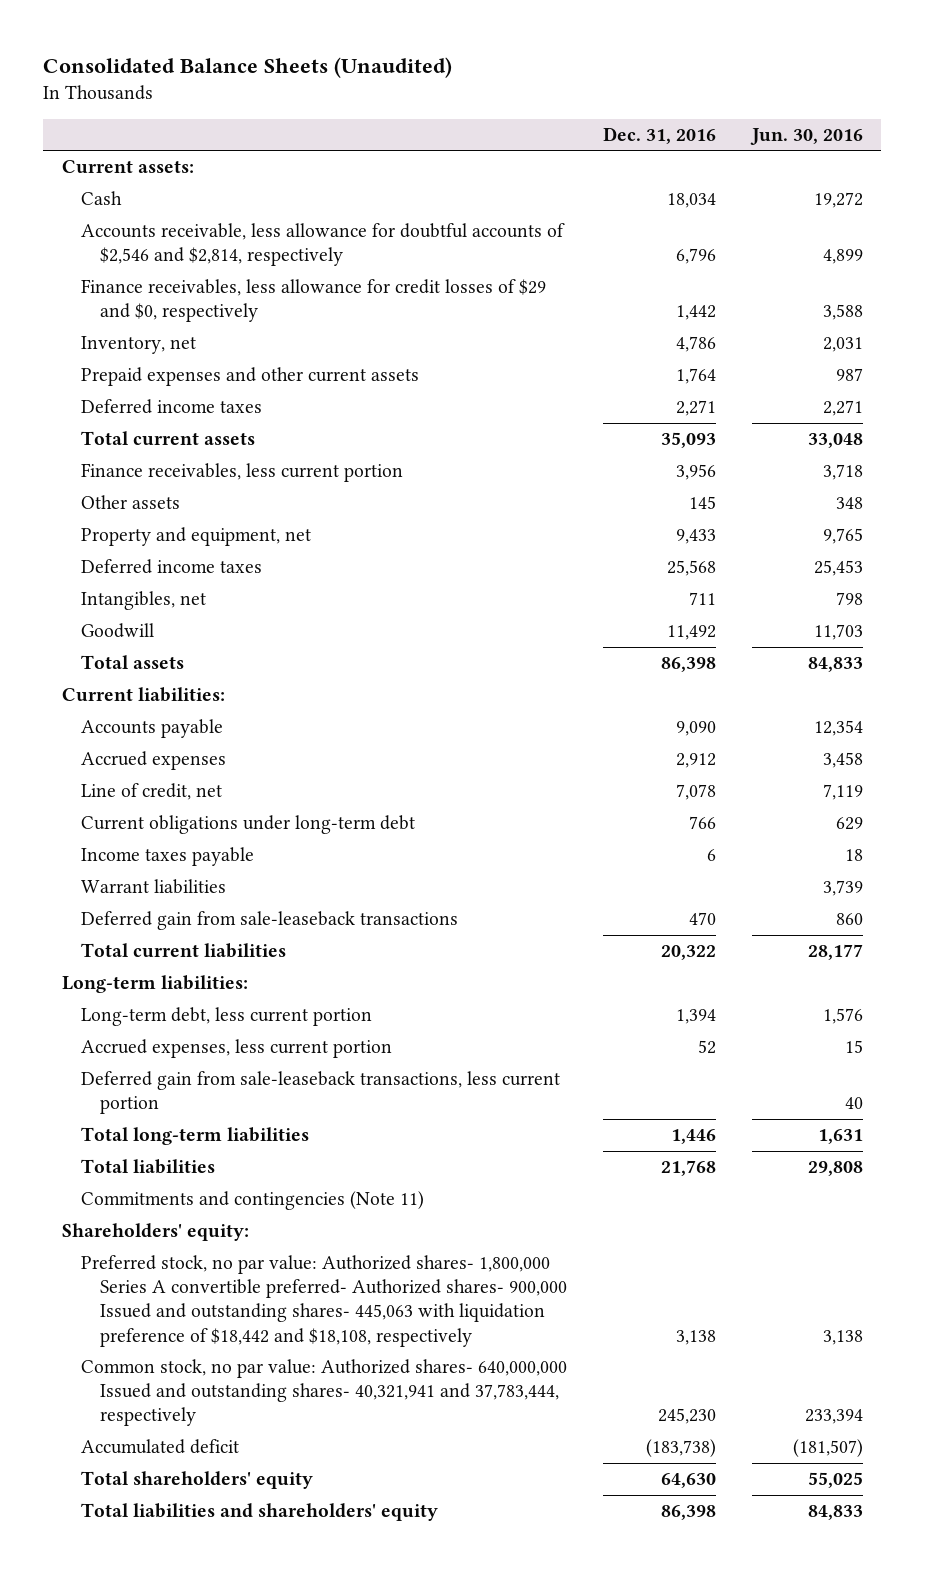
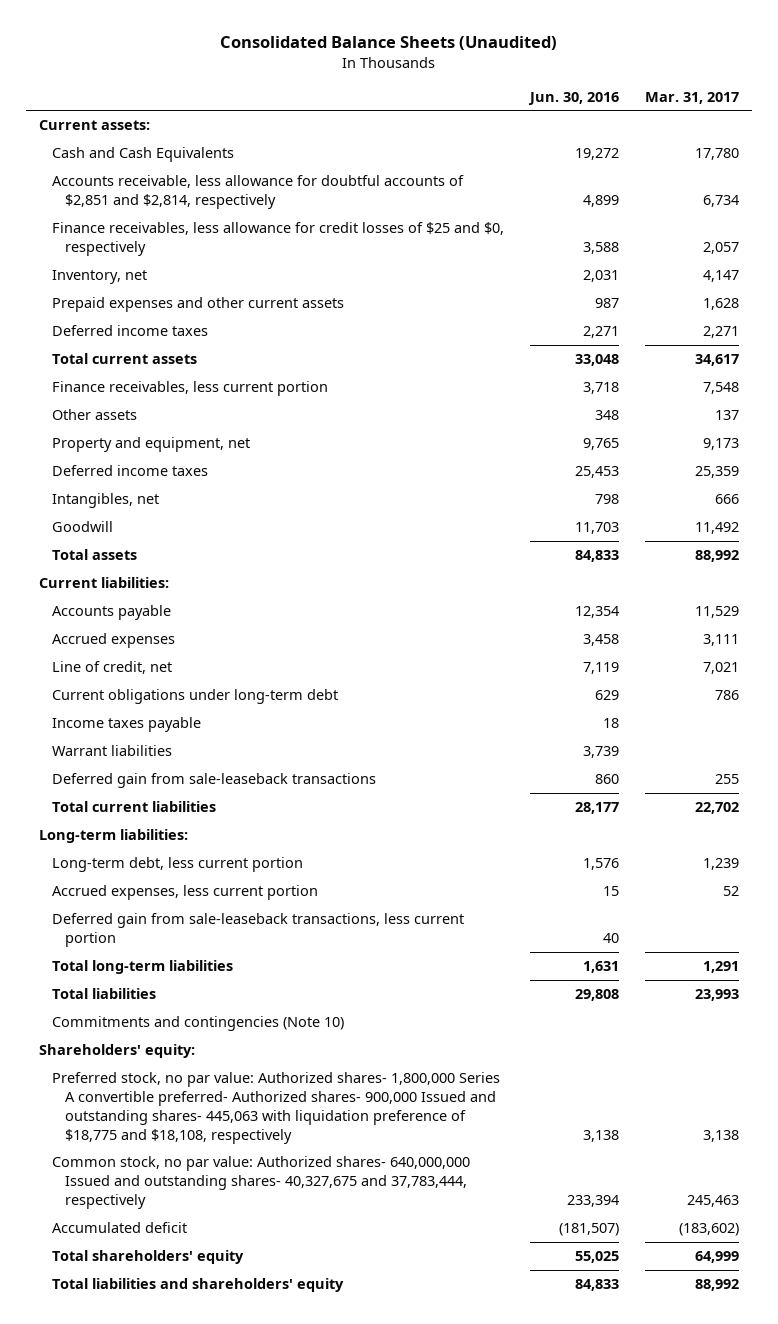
- | Dec. 31, 2016 | Jun. 30, 2016
+ | Jun. 30, 2016 | Mar. 31, 2017
- Cash | 18,034 | 19,272
- Accounts receivable, less allowance for doubtful accounts of $2,546 and $2,814, respectively | 6,796 | 4,899
- Finance receivables, less allowance for credit losses of $29 and $0, respectively | 1,442 | 3,588
+ Cash and Cash Equivalents | 19,272 | 17,780
+ Accounts receivable, less allowance for doubtful accounts of $2,851 and $2,814, respectively | 4,899 | 6,734
+ Finance receivables, less allowance for credit losses of $25 and $0, respectively | 3,588 | 2,057
- Commitments and contingencies (Note 11)
+ Commitments and contingencies (Note 10)
- Preferred stock, no par value: Authorized shares- 1,800,000 Series A convertible preferred- Authorized shares- 900,000 Issued and outstanding shares- 445,063 with liquidation preference of $18,442 and $18,108, respectively | 3,138 | 3,138
- Common stock, no par value: Authorized shares- 640,000,000 Issued and outstanding shares- 40,321,941 and 37,783,444, respectively | 245,230 | 233,394
+ Preferred stock, no par value: Authorized shares- 1,800,000 Series A convertible preferred- Authorized shares- 900,000 Issued and outstanding shares- 445,063 with liquidation preference of $18,775 and $18,108, respectively | 3,138 | 3,138
+ Common stock, no par value: Authorized shares- 640,000,000 Issued and outstanding shares- 40,327,675 and 37,783,444, respectively | 233,394 | 245,463

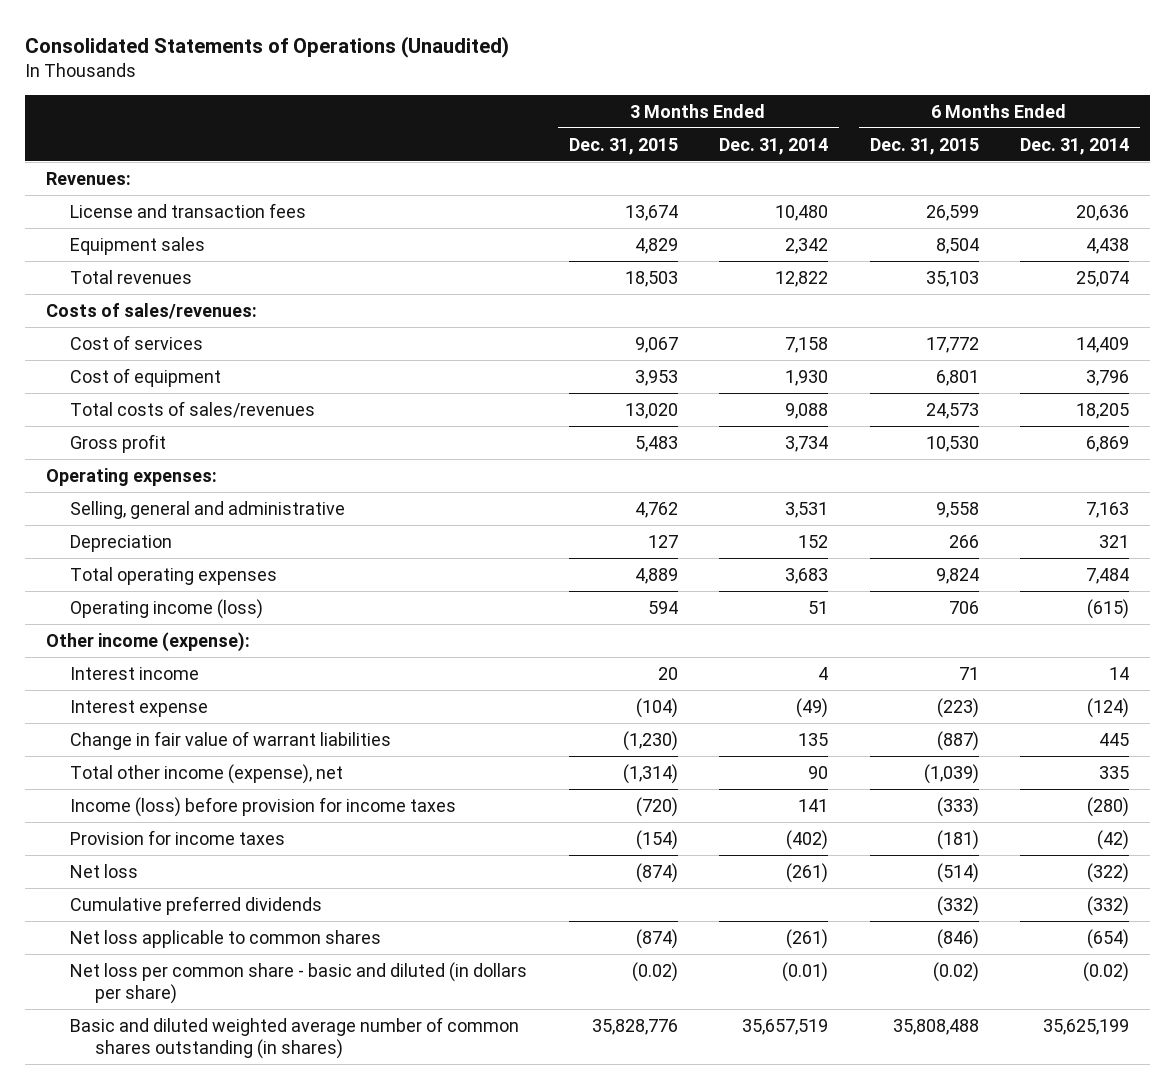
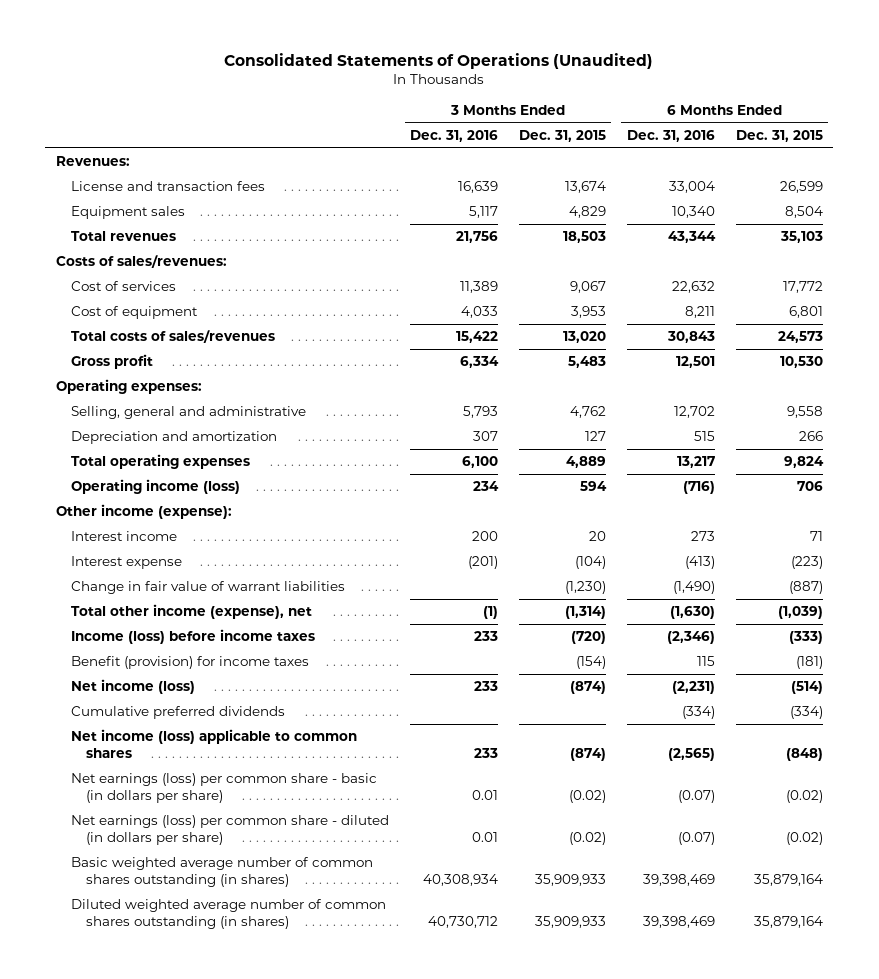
- | 3 Months Ended Dec. 31, 2015 | 3 Months Ended Dec. 31, 2014 | 6 Months Ended Dec. 31, 2015 | 6 Months Ended Dec. 31, 2014
+ | 3 Months Ended Dec. 31, 2016 | 3 Months Ended Dec. 31, 2015 | 6 Months Ended Dec. 31, 2016 | 6 Months Ended Dec. 31, 2015
- Depreciation | 127 | 152 | 266 | 321
+ Depreciation and amortization | 307 | 127 | 515 | 266
- Income (loss) before provision for income taxes | (720) | 141 | (333) | (280)
- Provision for income taxes | (154) | (402) | (181) | (42)
- Net loss | (874) | (261) | (514) | (322)
- Cumulative preferred dividends | | | (332) | (332)
- Net loss applicable to common shares | (874) | (261) | (846) | (654)
- Net loss per common share - basic and diluted (in dollars per share) | (0.02) | (0.01) | (0.02) | (0.02)
- Basic and diluted weighted average number of common shares outstanding (in shares) | 35,828,776 | 35,657,519 | 35,808,488 | 35,625,199
+ Income (loss) before income taxes | 233 | (720) | (2,346) | (333)
+ Benefit (provision) for income taxes | | (154) | 115 | (181)
+ Net income (loss) | 233 | (874) | (2,231) | (514)
+ Cumulative preferred dividends | | | (334) | (334)
+ Net income (loss) applicable to common shares | 233 | (874) | (2,565) | (848)
+ Net earnings (loss) per common share - basic (in dollars per share) | 0.01 | (0.02) | (0.07) | (0.02)
+ Net earnings (loss) per common share - diluted (in dollars per share) | 0.01 | (0.02) | (0.07) | (0.02)
+ Basic weighted average number of common shares outstanding (in shares) | 40,308,934 | 35,909,933 | 39,398,469 | 35,879,164
+ Diluted weighted average number of common shares outstanding (in shares) | 40,730,712 | 35,909,933 | 39,398,469 | 35,879,164

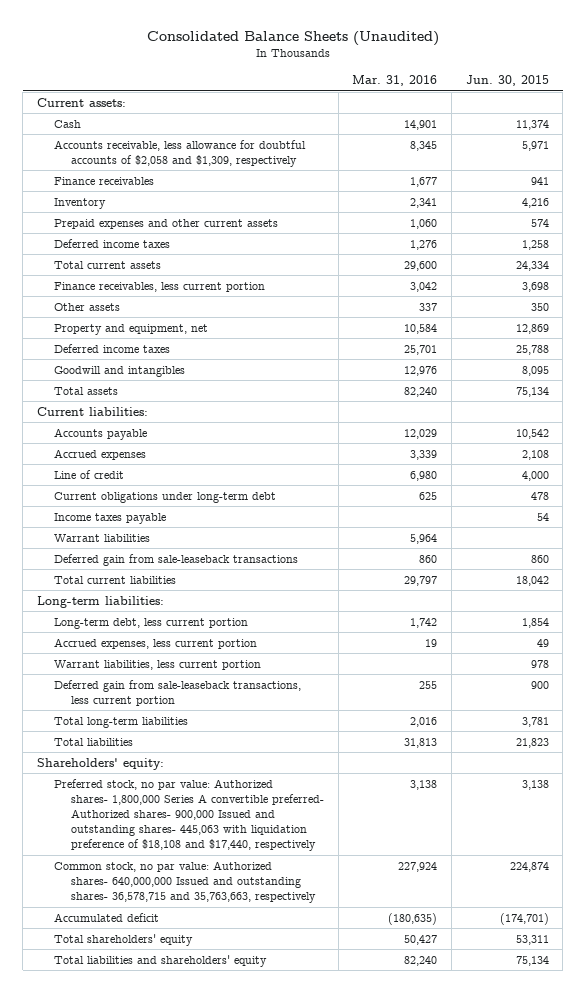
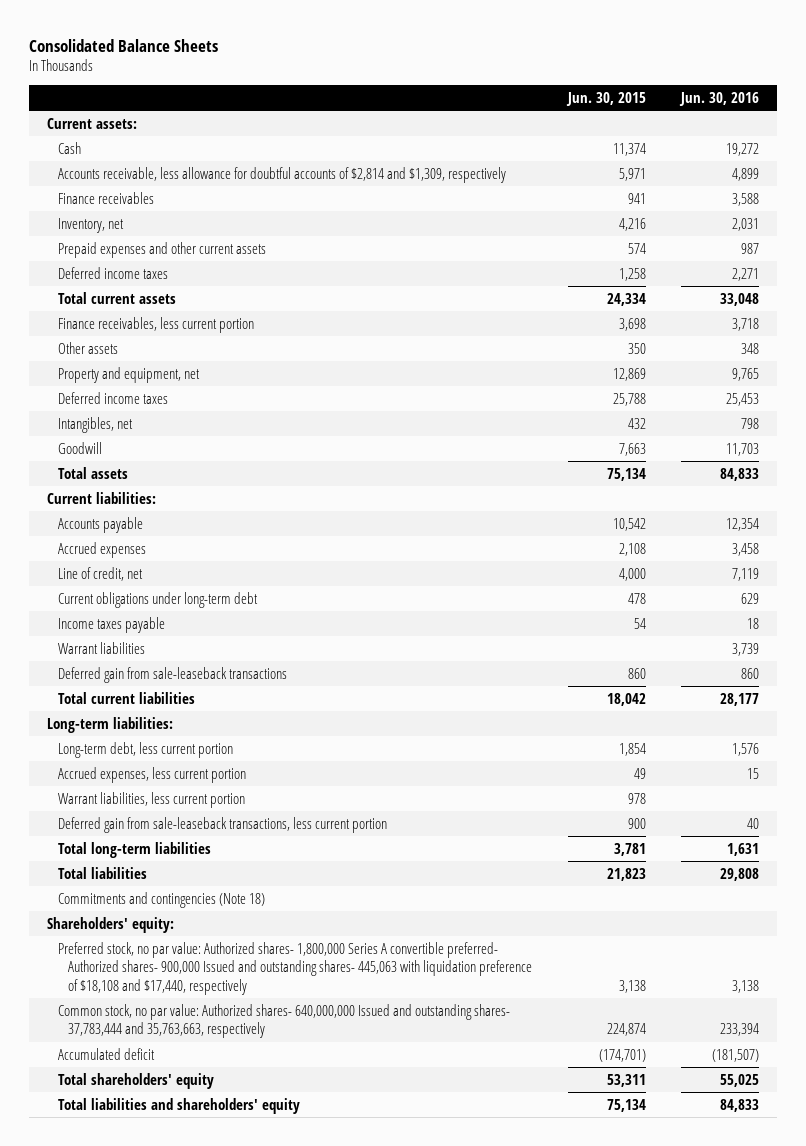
- Consolidated Balance Sheets (Unaudited)
+ Consolidated Balance Sheets
- | Mar. 31, 2016 | Jun. 30, 2015
+ | Jun. 30, 2015 | Jun. 30, 2016
- Accounts receivable, less allowance for doubtful accounts of $2,058 and $1,309, respectively | 8,345 | 5,971
+ Accounts receivable, less allowance for doubtful accounts of $2,814 and $1,309, respectively | 5,971 | 4,899
- Inventory | 2,341 | 4,216
+ Inventory, net | 4,216 | 2,031
- Goodwill and intangibles | 12,976 | 8,095
+ Intangibles, net | 432 | 798
+ Goodwill | 7,663 | 11,703
- Line of credit | 6,980 | 4,000
+ Line of credit, net | 4,000 | 7,119
+ Commitments and contingencies (Note 18)
- Common stock, no par value: Authorized shares- 640,000,000 Issued and outstanding shares- 36,578,715 and 35,763,663, respectively | 227,924 | 224,874
+ Common stock, no par value: Authorized shares- 640,000,000 Issued and outstanding shares- 37,783,444 and 35,763,663, respectively | 224,874 | 233,394

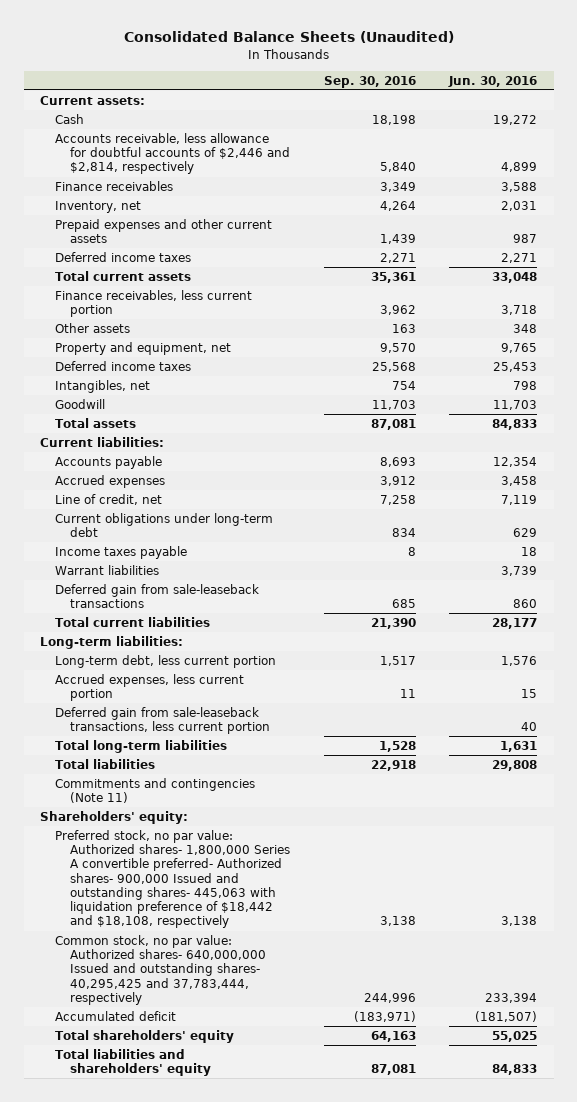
- Consolidated Balance Sheets
+ Consolidated Balance Sheets (Unaudited)
- | Jun. 30, 2015 | Jun. 30, 2016
+ | Sep. 30, 2016 | Jun. 30, 2016
- Accounts receivable, less allowance for doubtful accounts of $2,814 and $1,309, respectively | 5,971 | 4,899
+ Accounts receivable, less allowance for doubtful accounts of $2,446 and $2,814, respectively | 5,840 | 4,899
- Warrant liabilities, less current portion | 978 |
- Commitments and contingencies (Note 18)
+ Commitments and contingencies (Note 11)
- Preferred stock, no par value: Authorized shares- 1,800,000 Series A convertible preferred- Authorized shares- 900,000 Issued and outstanding shares- 445,063 with liquidation preference of $18,108 and $17,440, respectively | 3,138 | 3,138
- Common stock, no par value: Authorized shares- 640,000,000 Issued and outstanding shares- 37,783,444 and 35,763,663, respectively | 224,874 | 233,394
+ Preferred stock, no par value: Authorized shares- 1,800,000 Series A convertible preferred- Authorized shares- 900,000 Issued and outstanding shares- 445,063 with liquidation preference of $18,442 and $18,108, respectively | 3,138 | 3,138
+ Common stock, no par value: Authorized shares- 640,000,000 Issued and outstanding shares- 40,295,425 and 37,783,444, respectively | 244,996 | 233,394

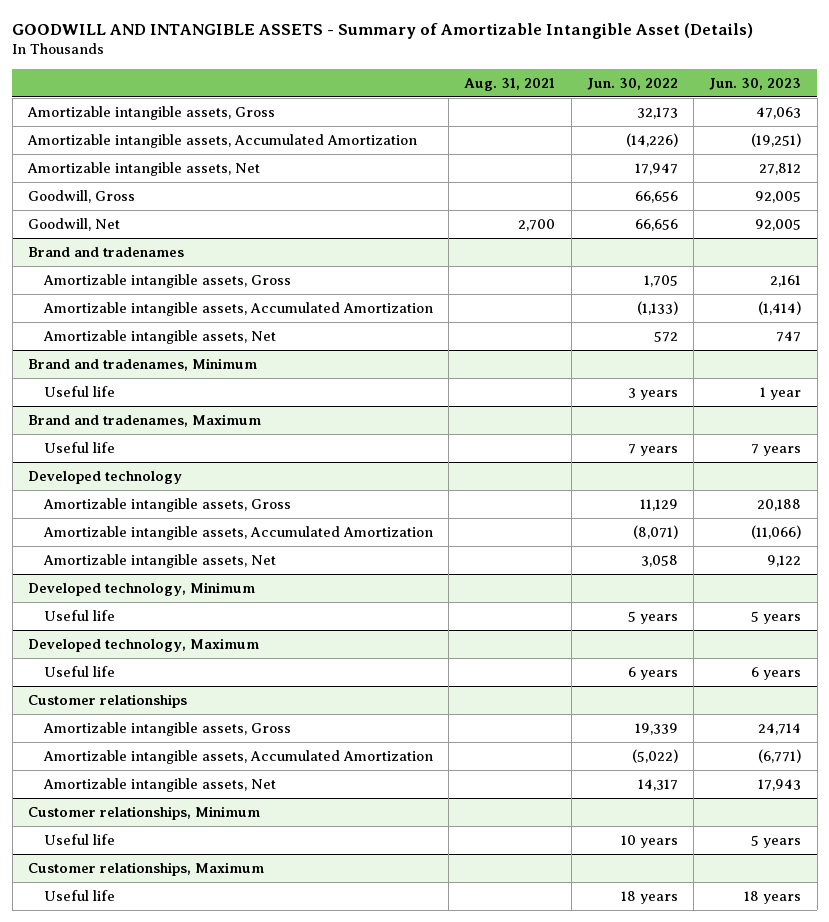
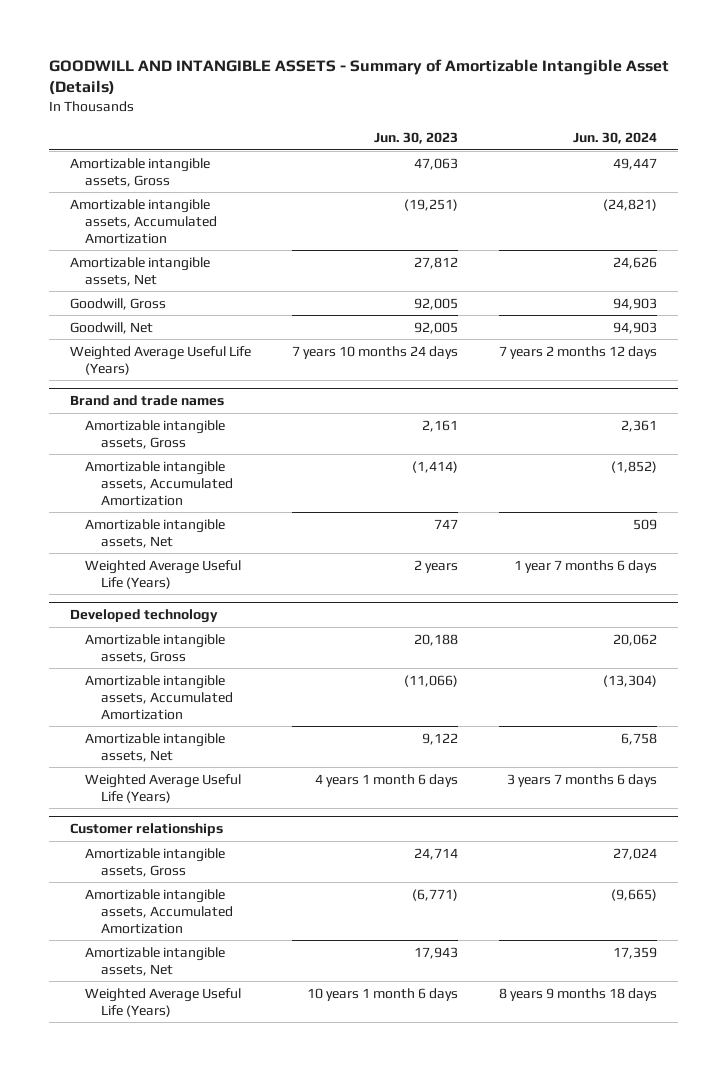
- | Aug. 31, 2021 | Jun. 30, 2022 | Jun. 30, 2023
+ | Jun. 30, 2023 | Jun. 30, 2024
- Brand and tradenames
+ Weighted Average Useful Life (Years) | 7 years 10 months 24 days | 7 years 2 months 12 days
+ Brand and trade names
- Brand and tradenames, Minimum
- Useful life | | 3 years | 1 year
- Brand and tradenames, Maximum
- Useful life | | 7 years | 7 years
+ Weighted Average Useful Life (Years) | 2 years | 1 year 7 months 6 days
- Developed technology, Minimum
- Useful life | | 5 years | 5 years
- Developed technology, Maximum
- Useful life | | 6 years | 6 years
@ Developed technology
+ Weighted Average Useful Life (Years) | 4 years 1 month 6 days | 3 years 7 months 6 days
- Customer relationships, Minimum
- Useful life | | 10 years | 5 years
- Customer relationships, Maximum
- Useful life | | 18 years | 18 years
@ Customer relationships
+ Weighted Average Useful Life (Years) | 10 years 1 month 6 days | 8 years 9 months 18 days

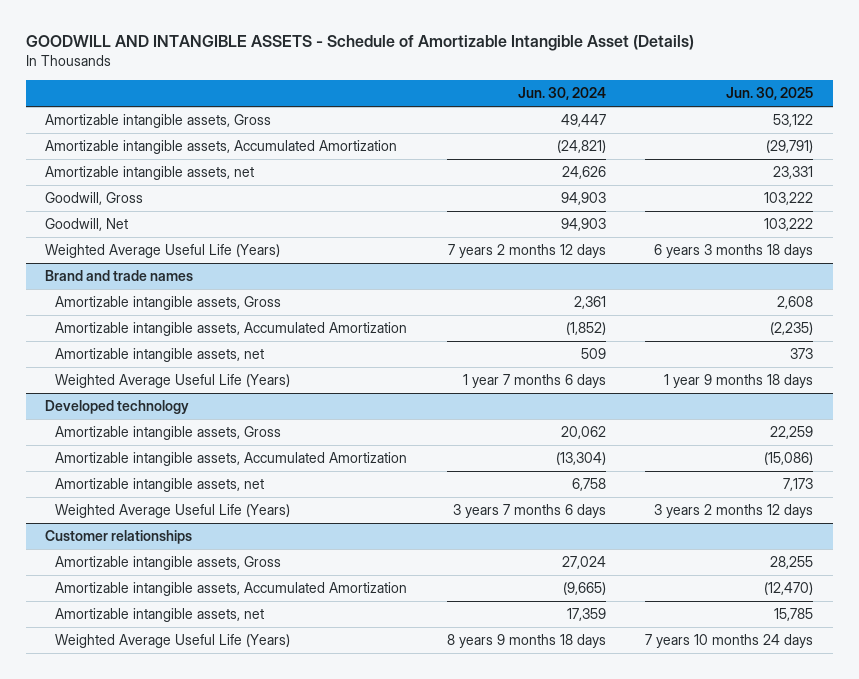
- GOODWILL AND INTANGIBLE ASSETS - Summary of Amortizable Intangible Asset (Details)
+ GOODWILL AND INTANGIBLE ASSETS - Schedule of Amortizable Intangible Asset (Details)
- | Jun. 30, 2023 | Jun. 30, 2024
+ | Jun. 30, 2024 | Jun. 30, 2025
- Amortizable intangible assets, Net | 27,812 | 24,626
+ Amortizable intangible assets, net | 24,626 | 23,331
@ Brand and trade names
- Amortizable intangible assets, Net | 747 | 509
+ Amortizable intangible assets, net | 509 | 373
@ Developed technology
- Amortizable intangible assets, Net | 9,122 | 6,758
+ Amortizable intangible assets, net | 6,758 | 7,173
@ Customer relationships
- Amortizable intangible assets, Net | 17,943 | 17,359
+ Amortizable intangible assets, net | 17,359 | 15,785

